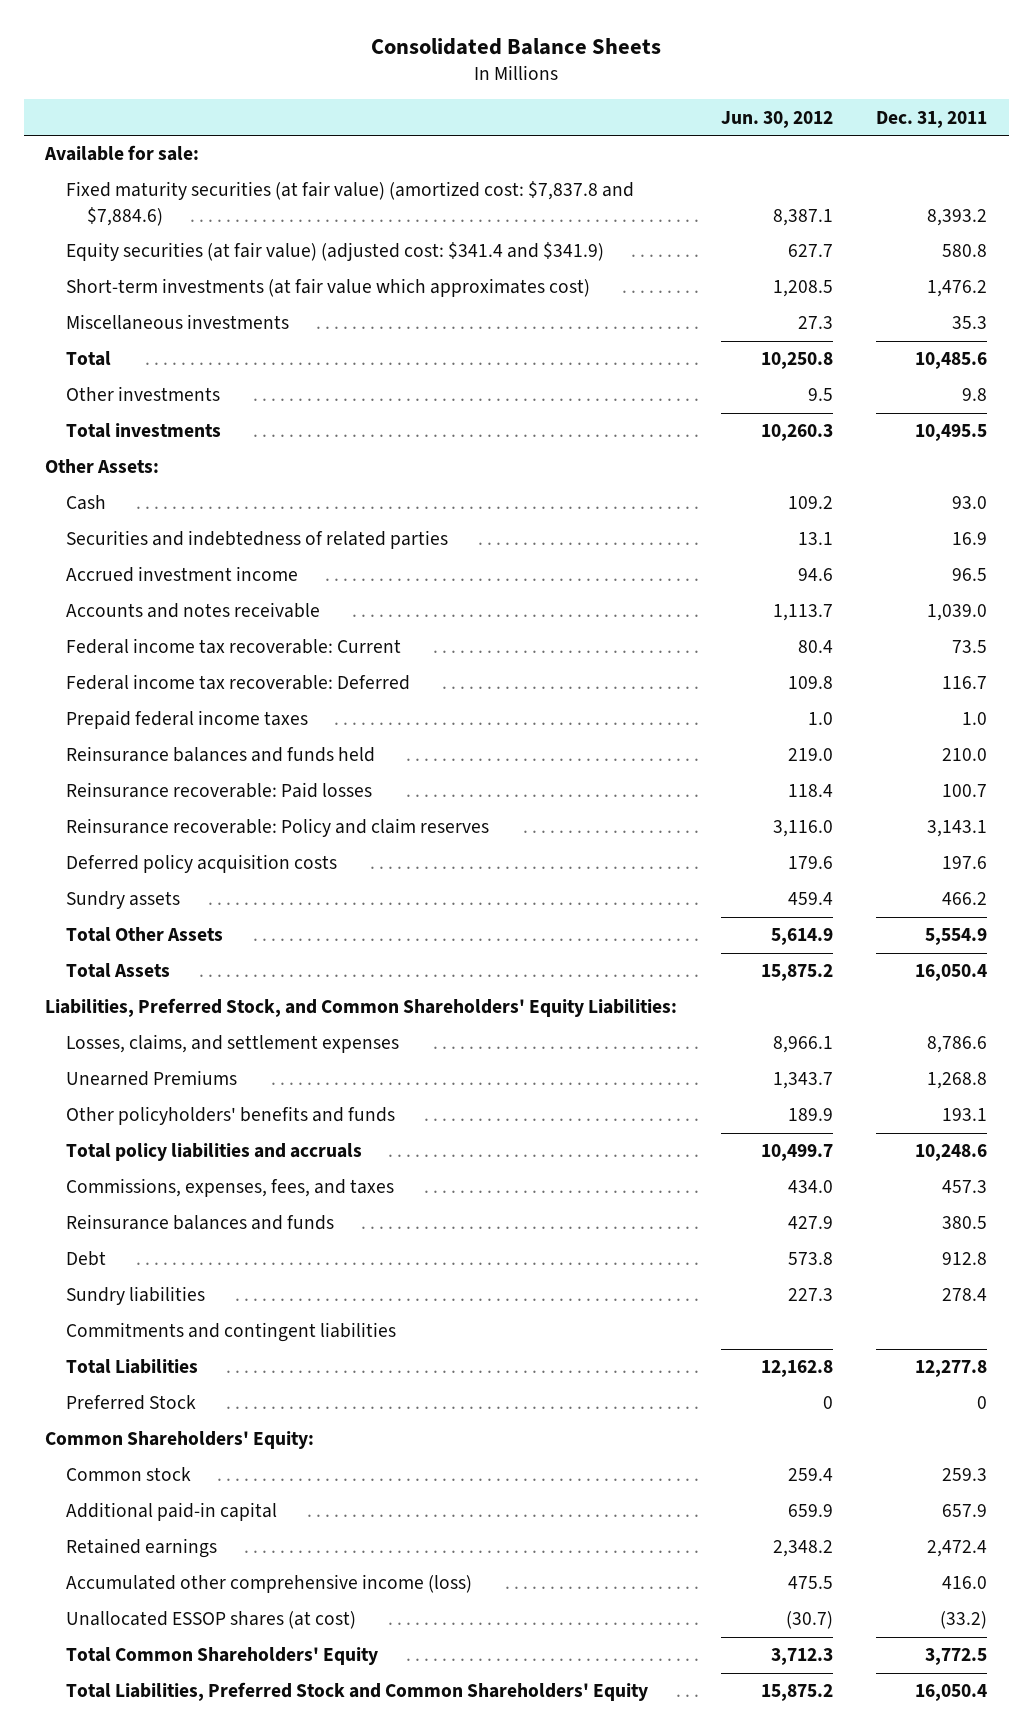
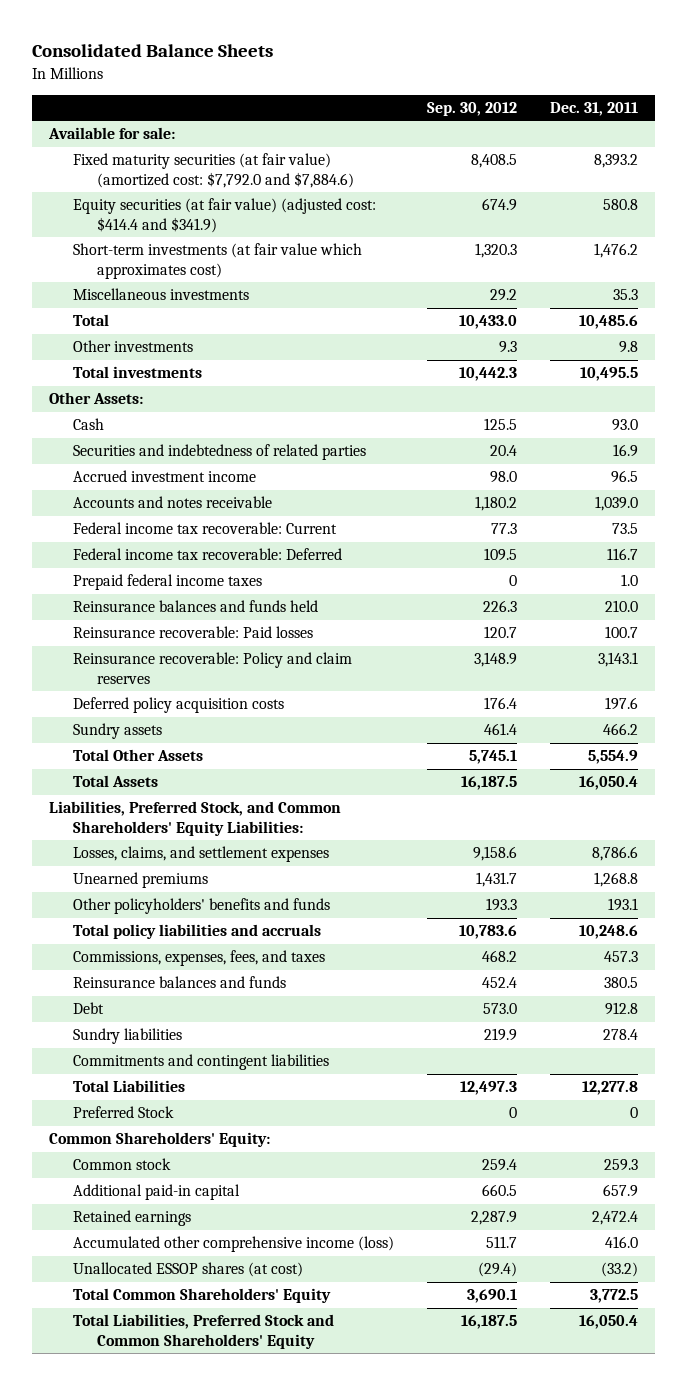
- | Jun. 30, 2012 | Dec. 31, 2011
+ | Sep. 30, 2012 | Dec. 31, 2011
- Fixed maturity securities (at fair value) (amortized cost: $7,837.8 and $7,884.6) | 8,387.1 | 8,393.2
- Equity securities (at fair value) (adjusted cost: $341.4 and $341.9) | 627.7 | 580.8
+ Fixed maturity securities (at fair value) (amortized cost: $7,792.0 and $7,884.6) | 8,408.5 | 8,393.2
+ Equity securities (at fair value) (adjusted cost: $414.4 and $341.9) | 674.9 | 580.8
- Unearned Premiums | 1,343.7 | 1,268.8
+ Unearned premiums | 1,431.7 | 1,268.8

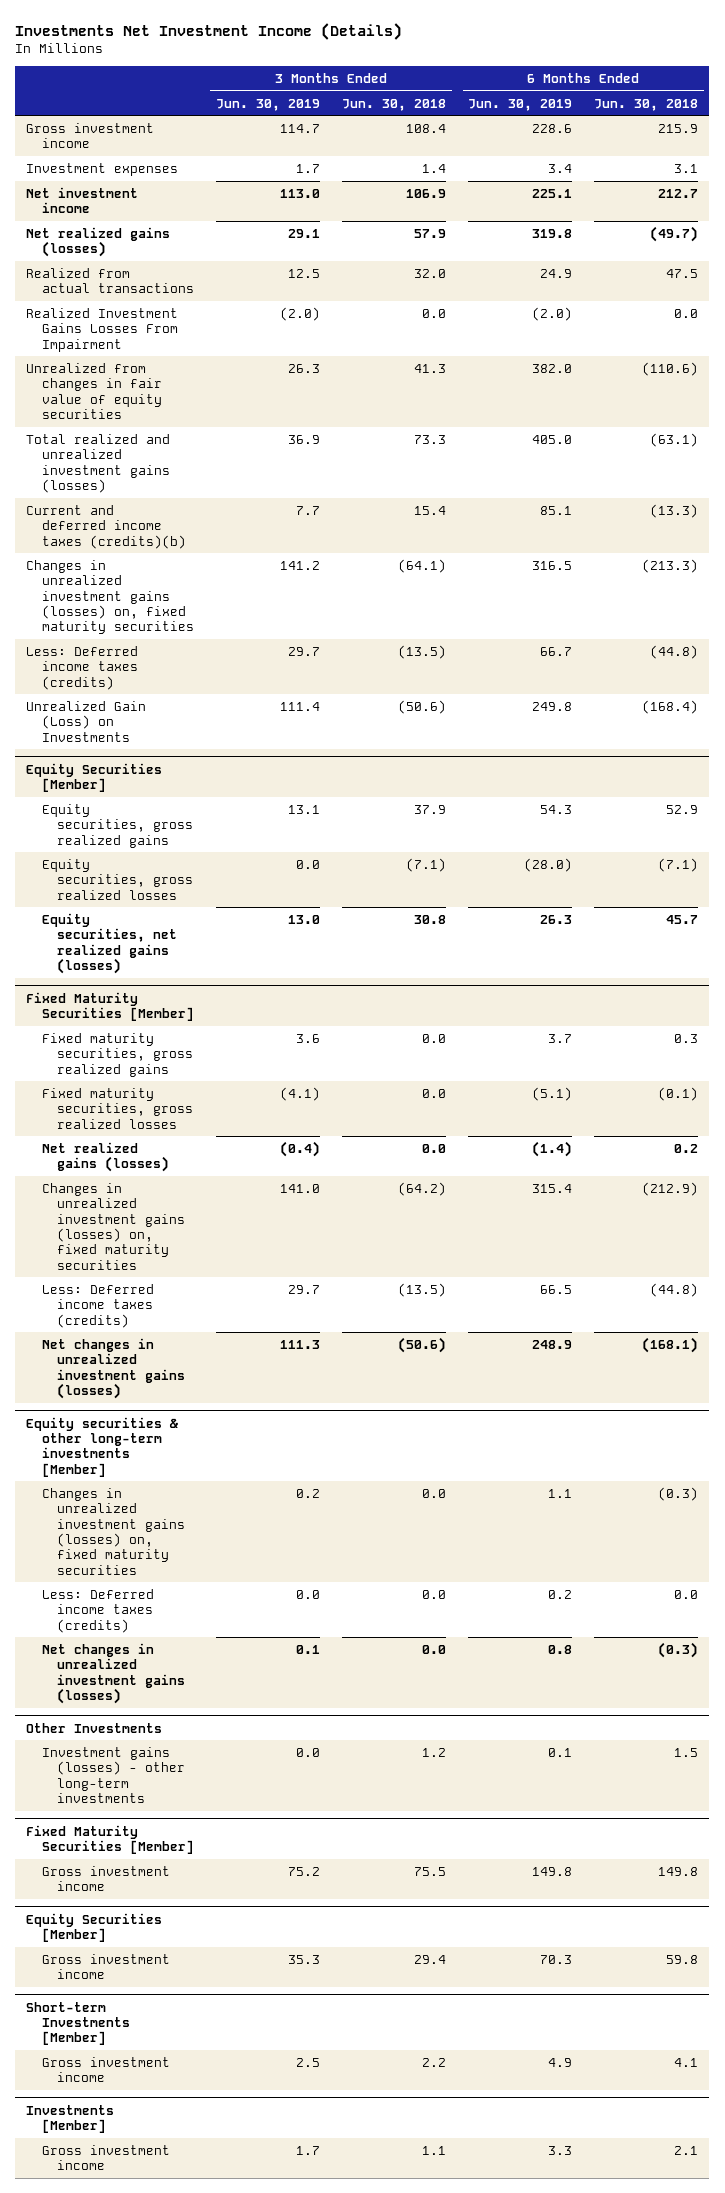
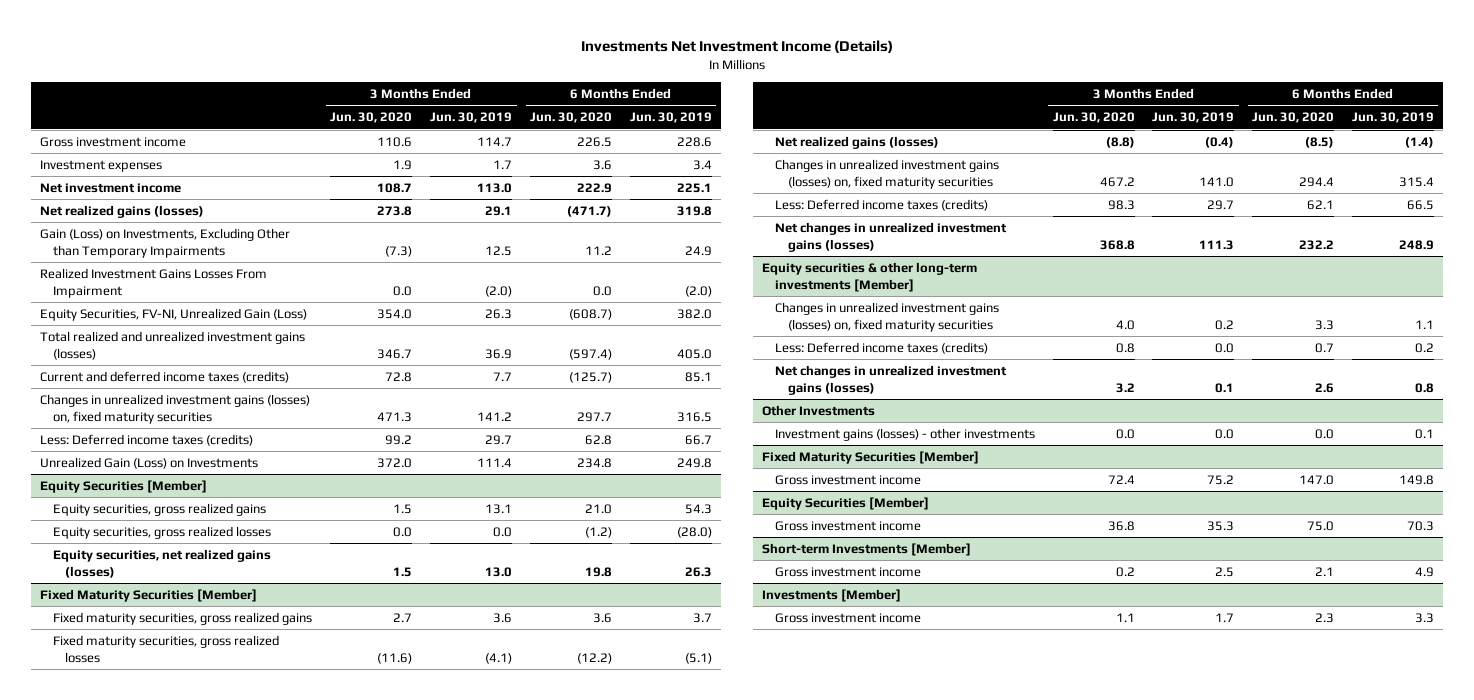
- | 3 Months Ended Jun. 30, 2019 | 3 Months Ended Jun. 30, 2018 | 6 Months Ended Jun. 30, 2019 | 6 Months Ended Jun. 30, 2018
+ | 3 Months Ended Jun. 30, 2020 | 3 Months Ended Jun. 30, 2019 | 6 Months Ended Jun. 30, 2020 | 6 Months Ended Jun. 30, 2019
- Realized from actual transactions | 12.5 | 32.0 | 24.9 | 47.5
+ Gain (Loss) on Investments, Excluding Other than Temporary Impairments | (7.3) | 12.5 | 11.2 | 24.9
- Unrealized from changes in fair value of equity securities | 26.3 | 41.3 | 382.0 | (110.6)
+ Equity Securities, FV-NI, Unrealized Gain (Loss) | 354.0 | 26.3 | (608.7) | 382.0
- Current and deferred income taxes (credits)(b) | 7.7 | 15.4 | 85.1 | (13.3)
+ Current and deferred income taxes (credits) | 72.8 | 7.7 | (125.7) | 85.1
@ Other Investments
- Investment gains (losses) - other long-term investments | 0.0 | 1.2 | 0.1 | 1.5
+ Investment gains (losses) - other investments | 0.0 | 0.0 | 0.0 | 0.1

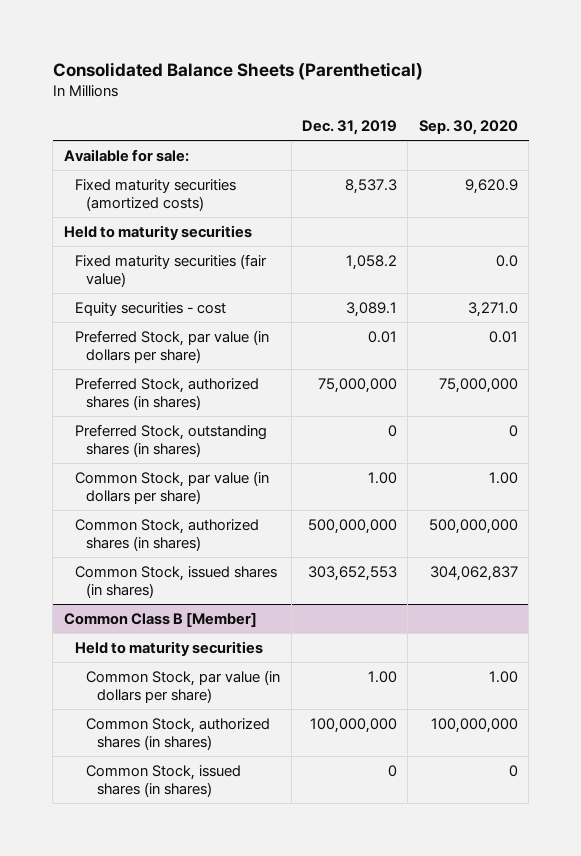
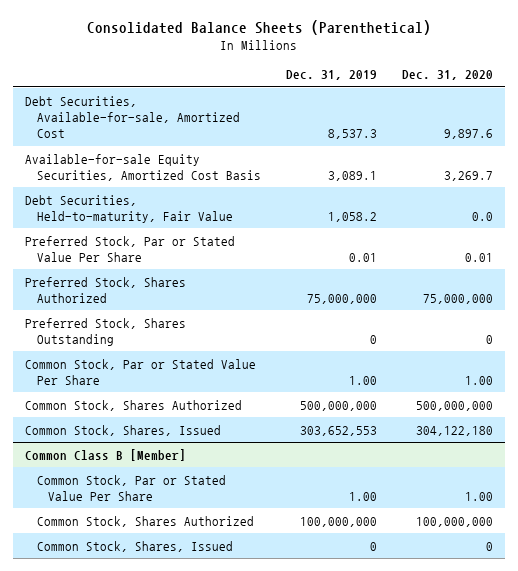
- | Dec. 31, 2019 | Sep. 30, 2020
+ | Dec. 31, 2019 | Dec. 31, 2020
- Available for sale:
- Fixed maturity securities (amortized costs) | 8,537.3 | 9,620.9
- Held to maturity securities
- Fixed maturity securities (fair value) | 1,058.2 | 0.0
- Equity securities - cost | 3,089.1 | 3,271.0
- Preferred Stock, par value (in dollars per share) | 0.01 | 0.01
- Preferred Stock, authorized shares (in shares) | 75,000,000 | 75,000,000
- Preferred Stock, outstanding shares (in shares) | 0 | 0
- Common Stock, par value (in dollars per share) | 1.00 | 1.00
- Common Stock, authorized shares (in shares) | 500,000,000 | 500,000,000
- Common Stock, issued shares (in shares) | 303,652,553 | 304,062,837
+ Debt Securities, Available-for-sale, Amortized Cost | 8,537.3 | 9,897.6
+ Available-for-sale Equity Securities, Amortized Cost Basis | 3,089.1 | 3,269.7
+ Debt Securities, Held-to-maturity, Fair Value | 1,058.2 | 0.0
+ Preferred Stock, Par or Stated Value Per Share | 0.01 | 0.01
+ Preferred Stock, Shares Authorized | 75,000,000 | 75,000,000
+ Preferred Stock, Shares Outstanding | 0 | 0
+ Common Stock, Par or Stated Value Per Share | 1.00 | 1.00
+ Common Stock, Shares Authorized | 500,000,000 | 500,000,000
+ Common Stock, Shares, Issued | 303,652,553 | 304,122,180
@ Common Class B [Member]
- Held to maturity securities
- Common Stock, par value (in dollars per share) | 1.00 | 1.00
- Common Stock, authorized shares (in shares) | 100,000,000 | 100,000,000
- Common Stock, issued shares (in shares) | 0 | 0
+ Common Stock, Par or Stated Value Per Share | 1.00 | 1.00
+ Common Stock, Shares Authorized | 100,000,000 | 100,000,000
+ Common Stock, Shares, Issued | 0 | 0

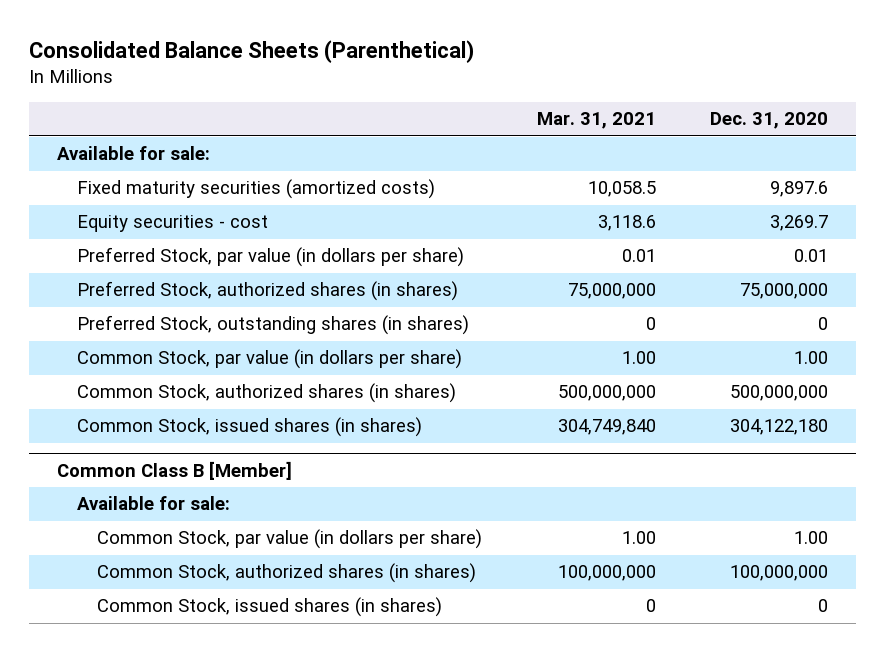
- | Dec. 31, 2019 | Dec. 31, 2020
+ | Mar. 31, 2021 | Dec. 31, 2020
- Debt Securities, Available-for-sale, Amortized Cost | 8,537.3 | 9,897.6
- Available-for-sale Equity Securities, Amortized Cost Basis | 3,089.1 | 3,269.7
- Debt Securities, Held-to-maturity, Fair Value | 1,058.2 | 0.0
- Preferred Stock, Par or Stated Value Per Share | 0.01 | 0.01
- Preferred Stock, Shares Authorized | 75,000,000 | 75,000,000
- Preferred Stock, Shares Outstanding | 0 | 0
- Common Stock, Par or Stated Value Per Share | 1.00 | 1.00
- Common Stock, Shares Authorized | 500,000,000 | 500,000,000
- Common Stock, Shares, Issued | 303,652,553 | 304,122,180
+ Available for sale:
+ Fixed maturity securities (amortized costs) | 10,058.5 | 9,897.6
+ Equity securities - cost | 3,118.6 | 3,269.7
+ Preferred Stock, par value (in dollars per share) | 0.01 | 0.01
+ Preferred Stock, authorized shares (in shares) | 75,000,000 | 75,000,000
+ Preferred Stock, outstanding shares (in shares) | 0 | 0
+ Common Stock, par value (in dollars per share) | 1.00 | 1.00
+ Common Stock, authorized shares (in shares) | 500,000,000 | 500,000,000
+ Common Stock, issued shares (in shares) | 304,749,840 | 304,122,180
@ Common Class B [Member]
- Common Stock, Par or Stated Value Per Share | 1.00 | 1.00
- Common Stock, Shares Authorized | 100,000,000 | 100,000,000
- Common Stock, Shares, Issued | 0 | 0
+ Available for sale:
+ Common Stock, par value (in dollars per share) | 1.00 | 1.00
+ Common Stock, authorized shares (in shares) | 100,000,000 | 100,000,000
+ Common Stock, issued shares (in shares) | 0 | 0

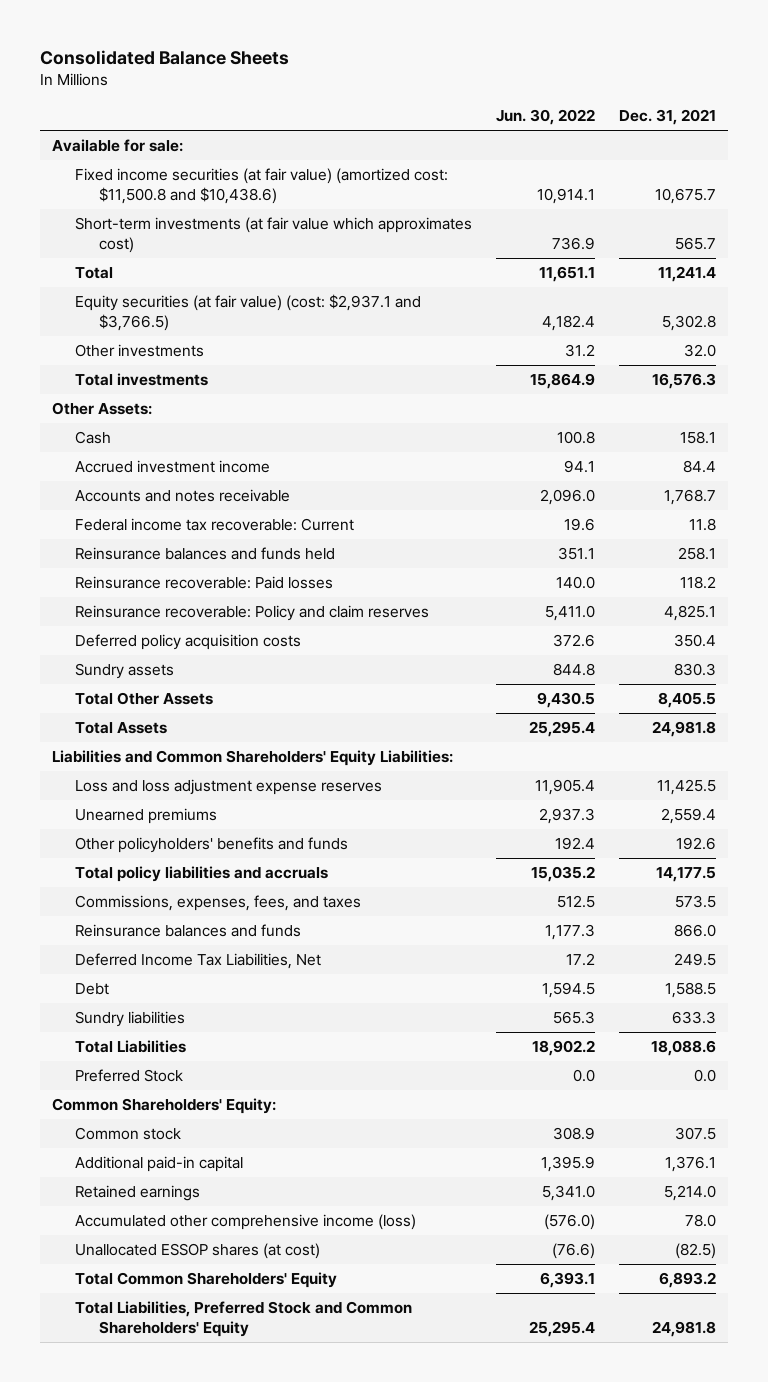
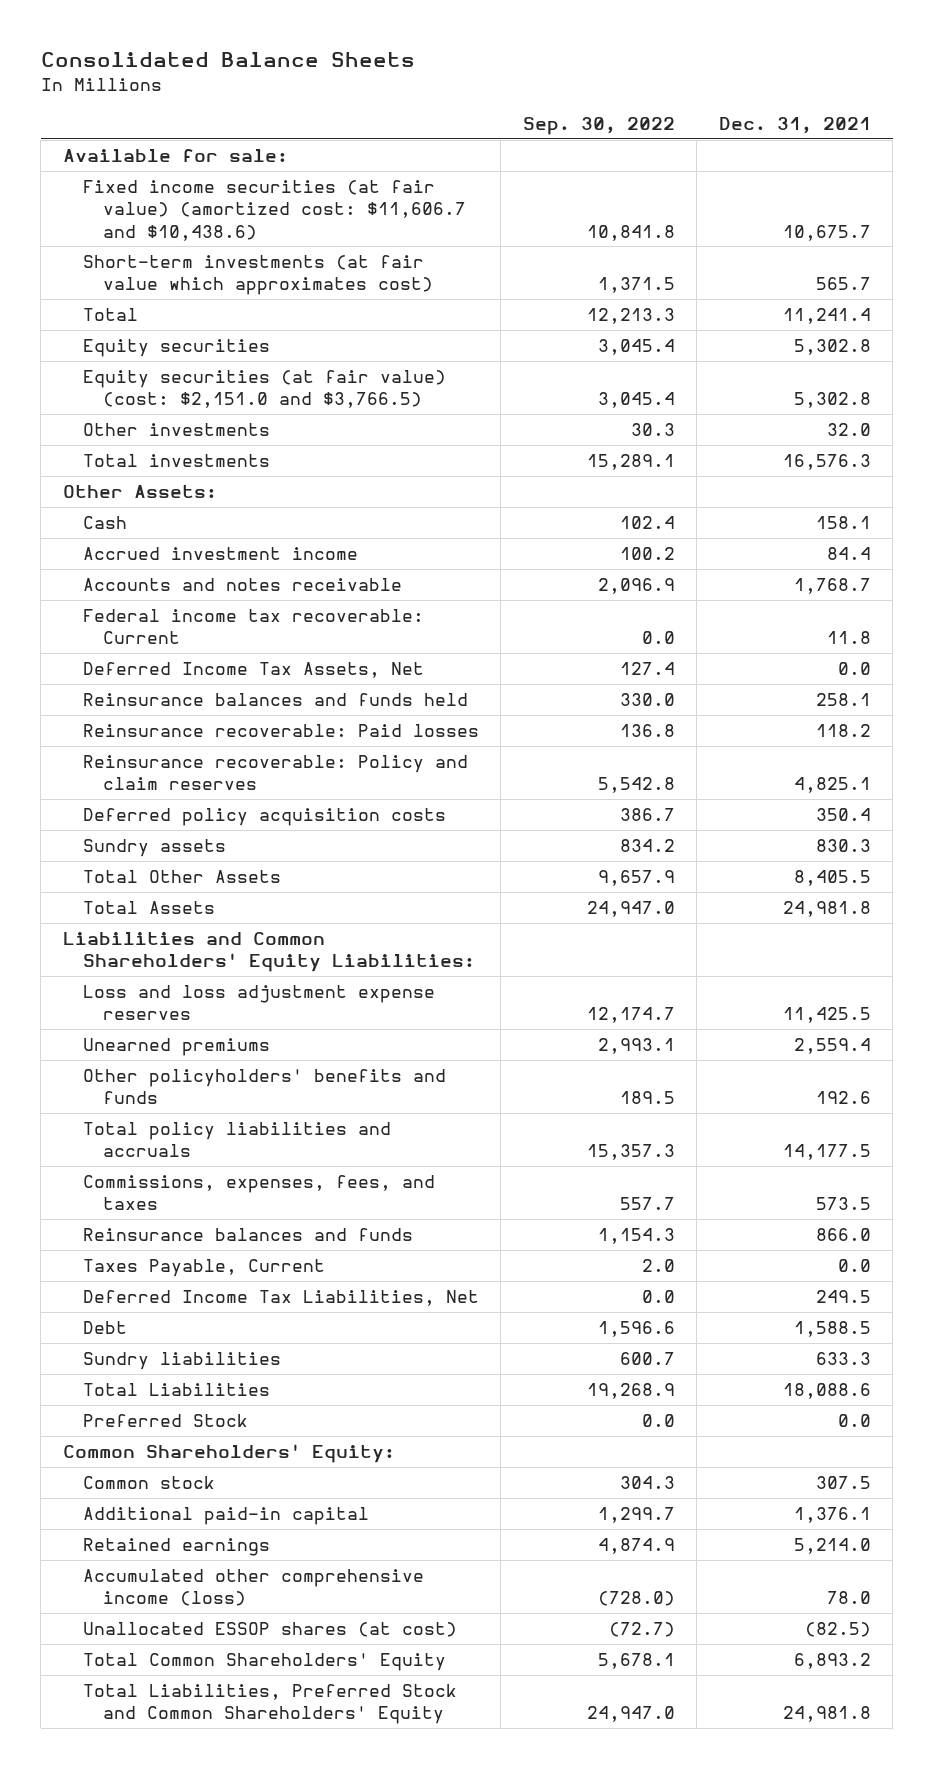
- | Jun. 30, 2022 | Dec. 31, 2021
+ | Sep. 30, 2022 | Dec. 31, 2021
- Fixed income securities (at fair value) (amortized cost: $11,500.8 and $10,438.6) | 10,914.1 | 10,675.7
+ Fixed income securities (at fair value) (amortized cost: $11,606.7 and $10,438.6) | 10,841.8 | 10,675.7
- Equity securities (at fair value) (cost: $2,937.1 and $3,766.5) | 4,182.4 | 5,302.8
+ Equity securities | 3,045.4 | 5,302.8
+ Equity securities (at fair value) (cost: $2,151.0 and $3,766.5) | 3,045.4 | 5,302.8
+ Deferred Income Tax Assets, Net | 127.4 | 0.0
+ Taxes Payable, Current | 2.0 | 0.0

